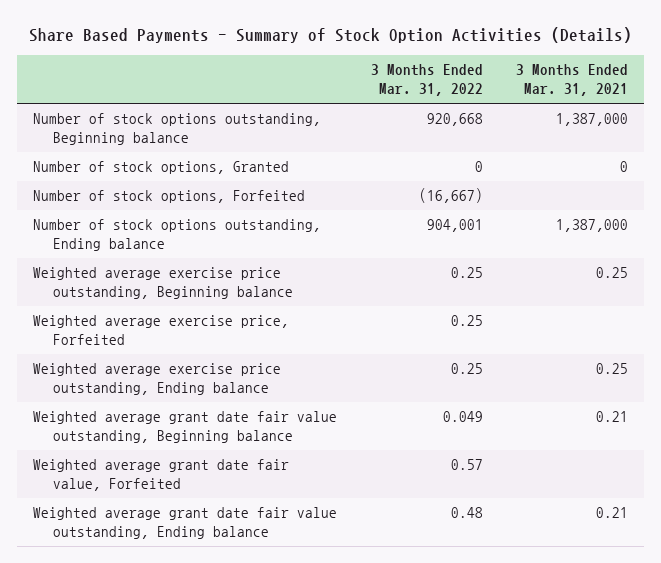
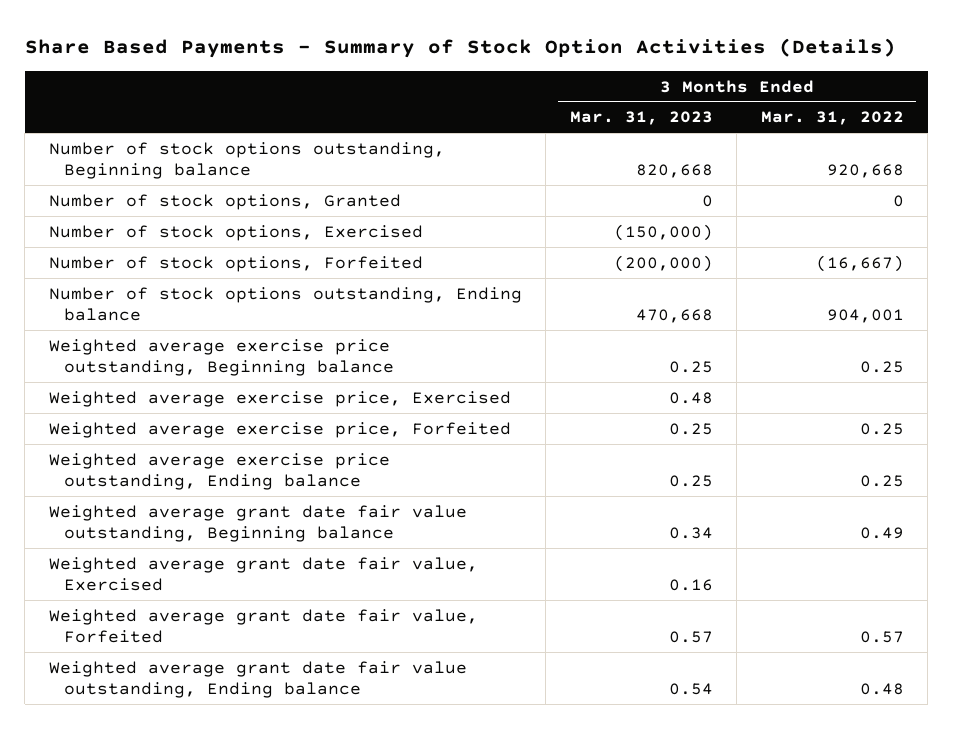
- | 3 Months Ended Mar. 31, 2022 | 3 Months Ended Mar. 31, 2021
+ | 3 Months Ended Mar. 31, 2023 | 3 Months Ended Mar. 31, 2022
+ Number of stock options, Exercised | (150,000) |
+ Weighted average exercise price, Exercised | 0.48 |
- Weighted average grant date fair value outstanding, Beginning balance | 0.049 | 0.21
+ Weighted average grant date fair value outstanding, Beginning balance | 0.34 | 0.49
+ Weighted average grant date fair value, Exercised | 0.16 |

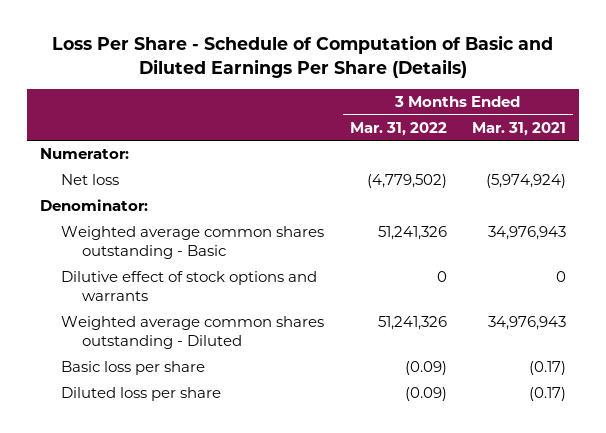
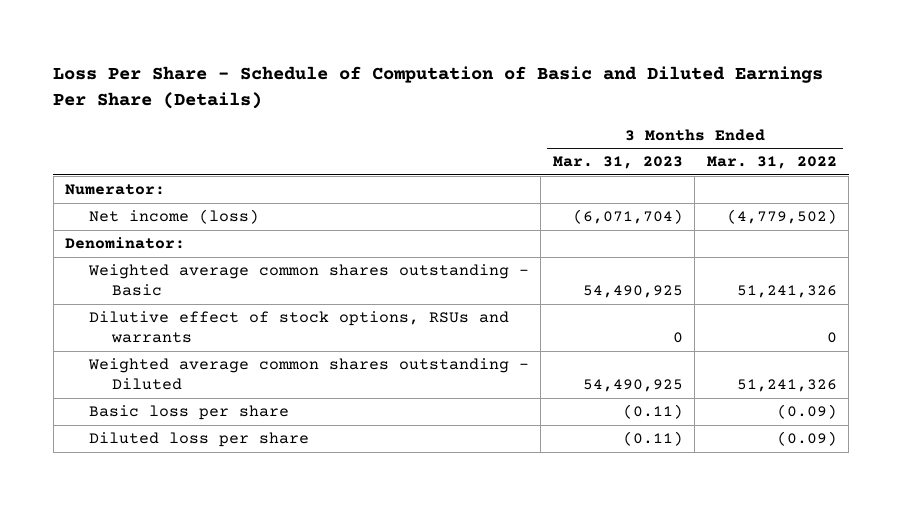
- | 3 Months Ended Mar. 31, 2022 | 3 Months Ended Mar. 31, 2021
+ | 3 Months Ended Mar. 31, 2023 | 3 Months Ended Mar. 31, 2022
- Net loss | (4,779,502) | (5,974,924)
+ Net income (loss) | (6,071,704) | (4,779,502)
- Dilutive effect of stock options and warrants | 0 | 0
+ Dilutive effect of stock options, RSUs and warrants | 0 | 0

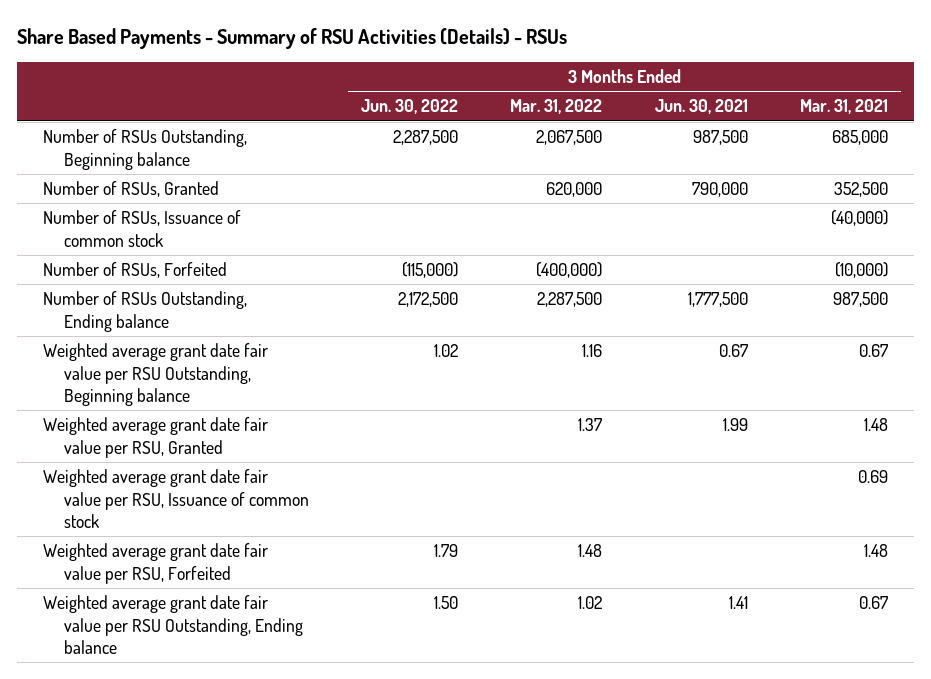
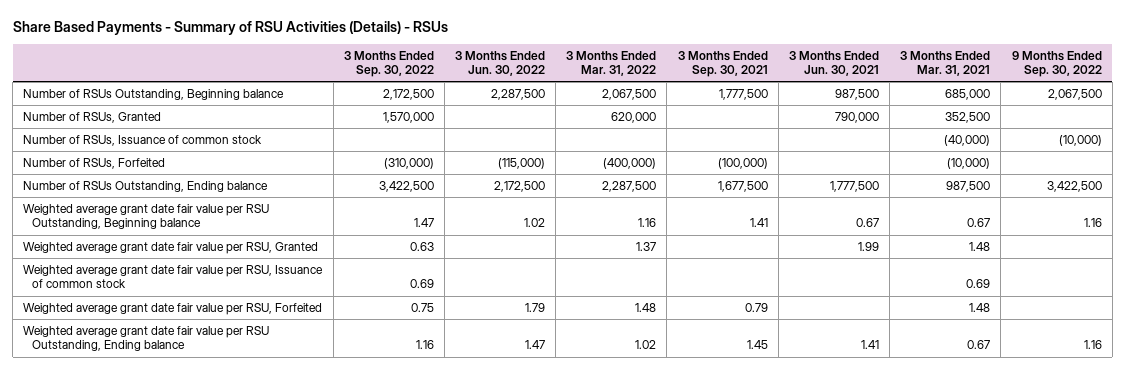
- | 3 Months Ended Jun. 30, 2022 | 3 Months Ended Mar. 31, 2022 | 3 Months Ended Jun. 30, 2021 | 3 Months Ended Mar. 31, 2021
+ | 3 Months Ended Sep. 30, 2022 | 3 Months Ended Jun. 30, 2022 | 3 Months Ended Mar. 31, 2022 | 3 Months Ended Sep. 30, 2021 | 3 Months Ended Jun. 30, 2021 | 3 Months Ended Mar. 31, 2021 | 9 Months Ended Sep. 30, 2022
- Weighted average grant date fair value per RSU Outstanding, Ending balance | 1.50 | 1.02 | 1.41 | 0.67
+ Weighted average grant date fair value per RSU Outstanding, Ending balance | 1.16 | 1.47 | 1.02 | 1.45 | 1.41 | 0.67 | 1.16

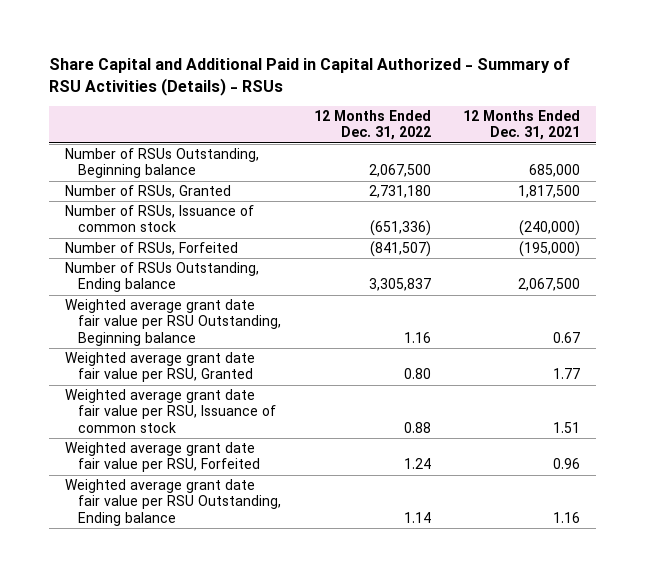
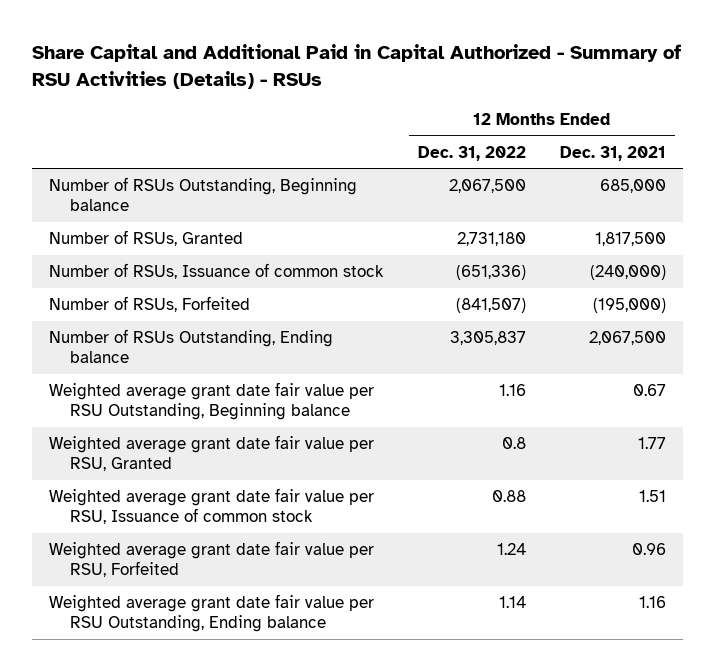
- Weighted average grant date fair value per RSU, Granted | 0.80 | 1.77
+ Weighted average grant date fair value per RSU, Granted | 0.8 | 1.77

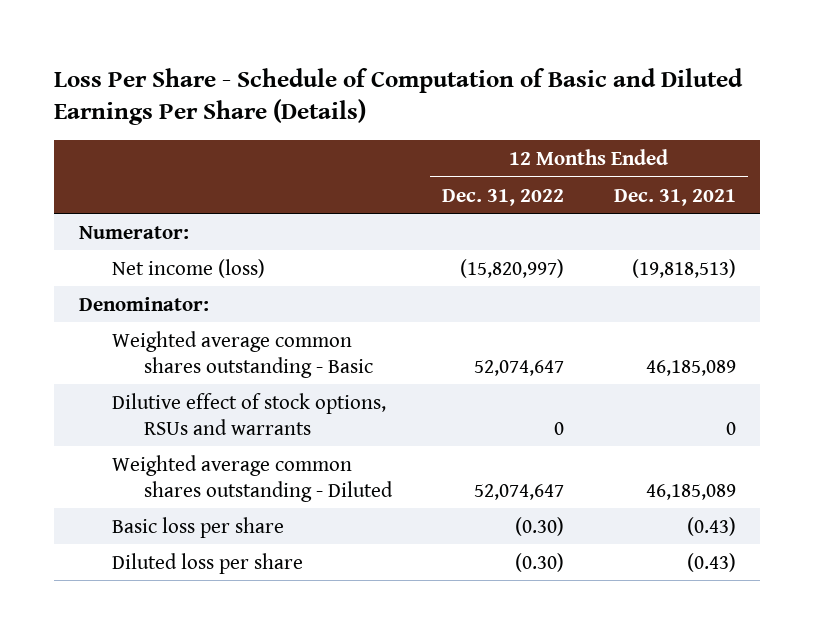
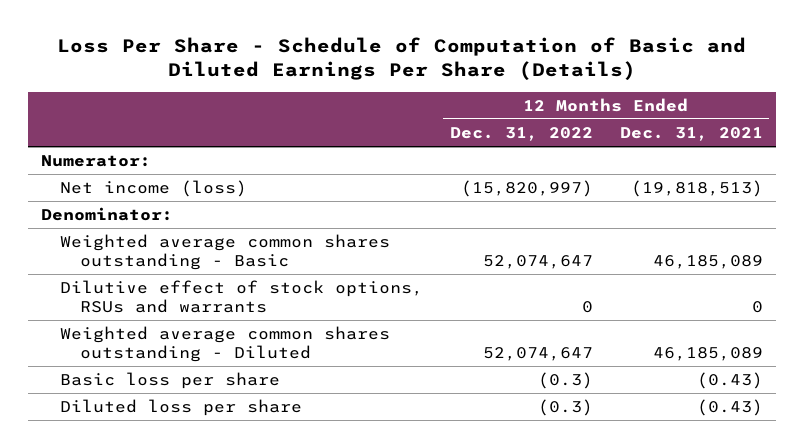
- Basic loss per share | (0.30) | (0.43)
- Diluted loss per share | (0.30) | (0.43)
+ Basic loss per share | (0.3) | (0.43)
+ Diluted loss per share | (0.3) | (0.43)

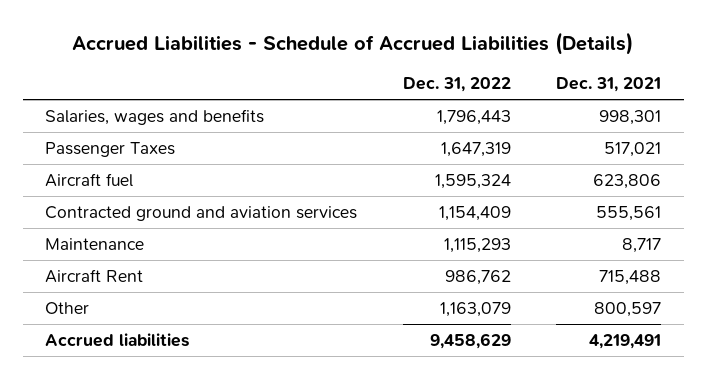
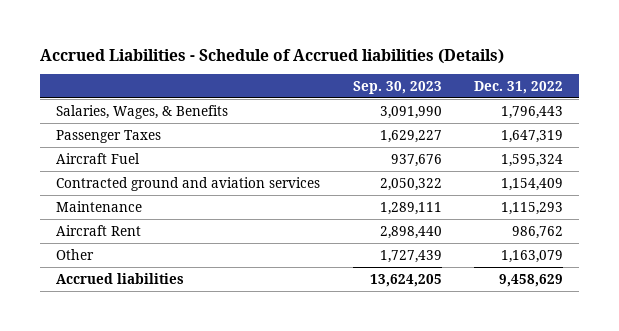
- Accrued Liabilities - Schedule of Accrued Liabilities (Details)
+ Accrued Liabilities - Schedule of Accrued liabilities (Details)
- | Dec. 31, 2022 | Dec. 31, 2021
+ | Sep. 30, 2023 | Dec. 31, 2022
- Salaries, wages and benefits | 1,796,443 | 998,301
+ Salaries, Wages, & Benefits | 3,091,990 | 1,796,443
- Aircraft fuel | 1,595,324 | 623,806
+ Aircraft Fuel | 937,676 | 1,595,324

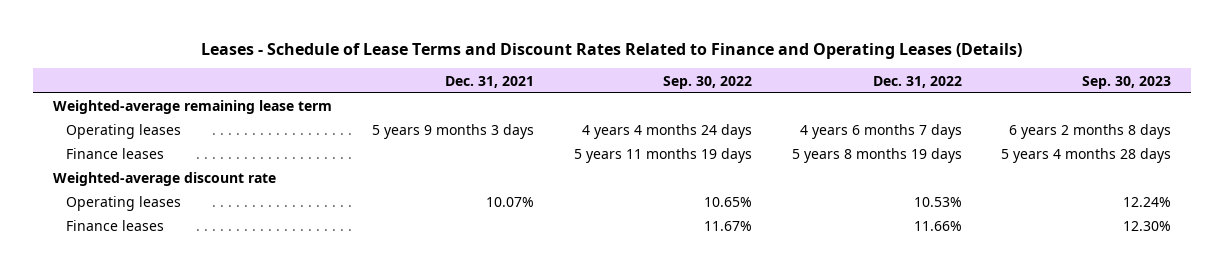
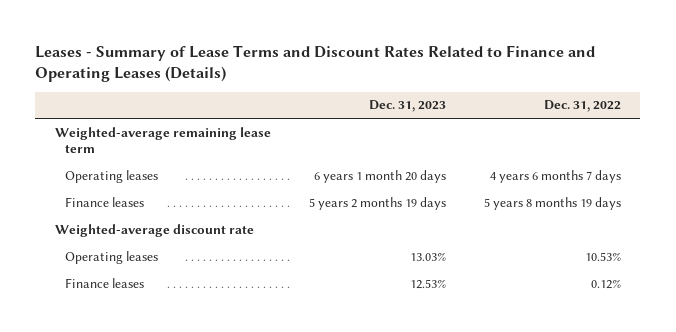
- Leases - Schedule of Lease Terms and Discount Rates Related to Finance and Operating Leases (Details)
+ Leases - Summary of Lease Terms and Discount Rates Related to Finance and Operating Leases (Details)
- | Dec. 31, 2021 | Sep. 30, 2022 | Dec. 31, 2022 | Sep. 30, 2023
+ | Dec. 31, 2023 | Dec. 31, 2022
- Finance leases | | 11.67% | 11.66% | 12.30%
+ Finance leases | 12.53% | 0.12%

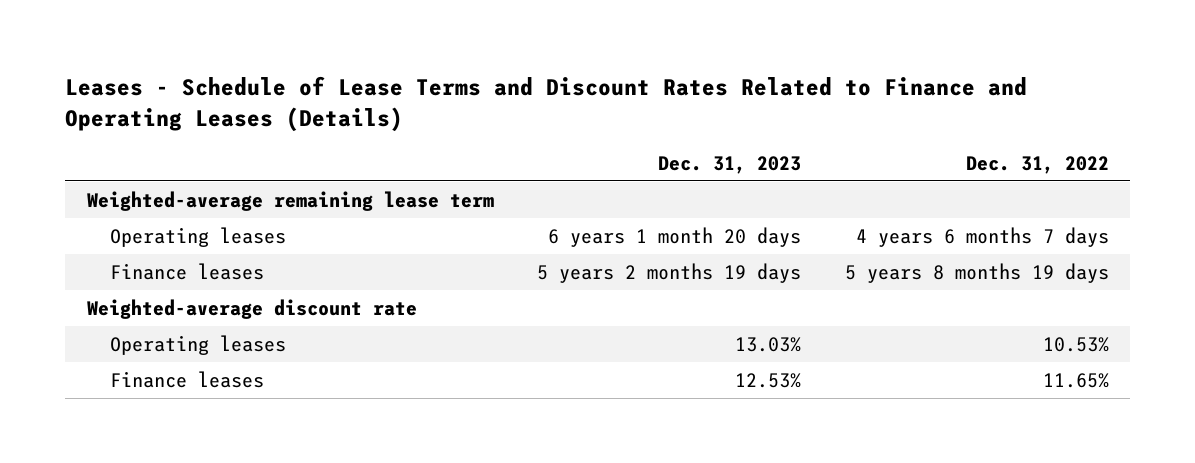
- Leases - Summary of Lease Terms and Discount Rates Related to Finance and Operating Leases (Details)
+ Leases - Schedule of Lease Terms and Discount Rates Related to Finance and Operating Leases (Details)
- Finance leases | 12.53% | 0.12%
+ Finance leases | 12.53% | 11.65%

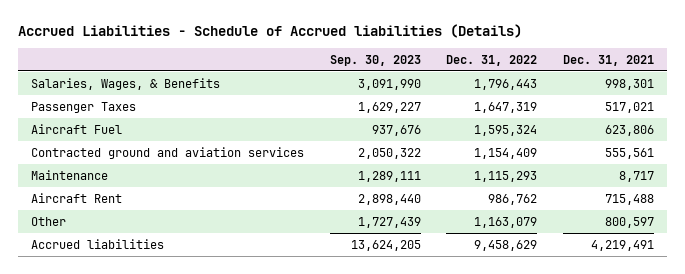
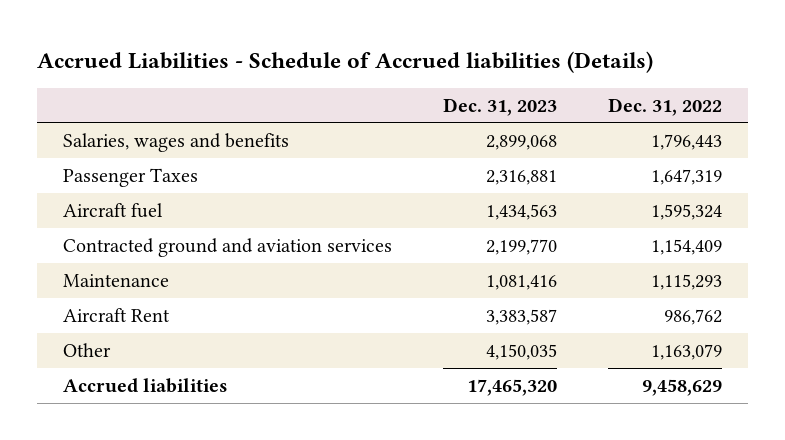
- | Sep. 30, 2023 | Dec. 31, 2022 | Dec. 31, 2021
+ | Dec. 31, 2023 | Dec. 31, 2022
- Salaries, Wages, & Benefits | 3,091,990 | 1,796,443 | 998,301
+ Salaries, wages and benefits | 2,899,068 | 1,796,443
- Aircraft Fuel | 937,676 | 1,595,324 | 623,806
+ Aircraft fuel | 1,434,563 | 1,595,324

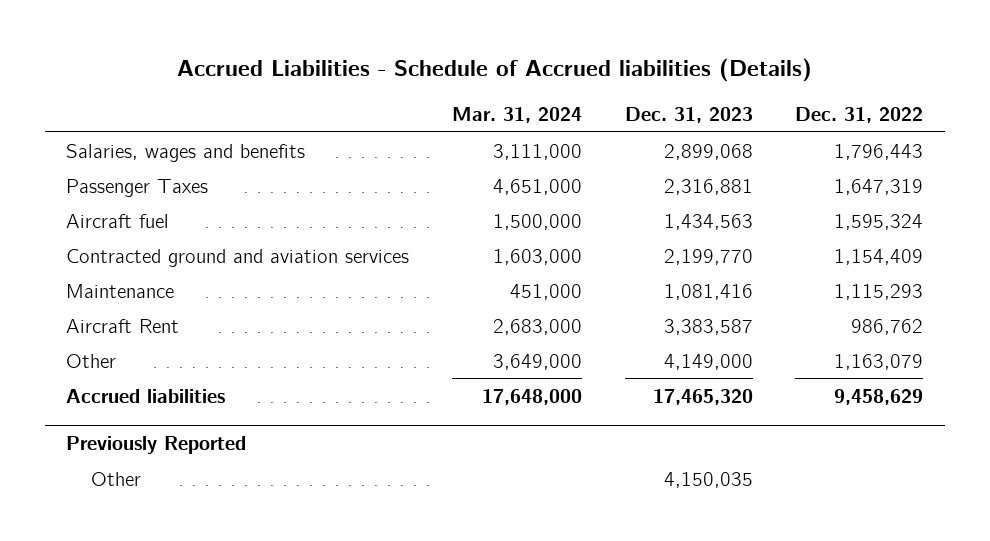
- | Dec. 31, 2023 | Dec. 31, 2022
+ | Mar. 31, 2024 | Dec. 31, 2023 | Dec. 31, 2022
- Other | 4,150,035 | 1,163,079
+ Other | 3,649,000 | 4,149,000 | 1,163,079
+ Previously Reported
+ Other | | 4,150,035 |

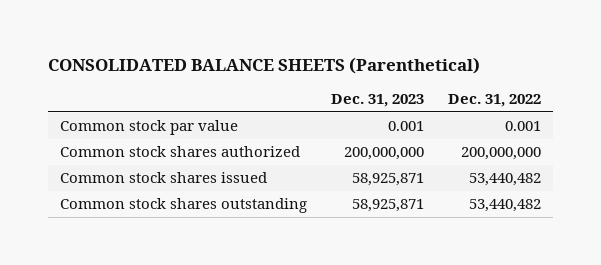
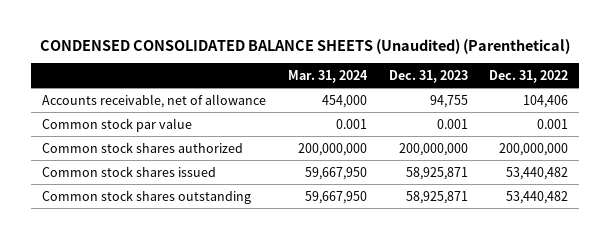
- CONSOLIDATED BALANCE SHEETS (Parenthetical)
+ CONDENSED CONSOLIDATED BALANCE SHEETS (Unaudited) (Parenthetical)
- | Dec. 31, 2023 | Dec. 31, 2022
+ | Mar. 31, 2024 | Dec. 31, 2023 | Dec. 31, 2022
+ Accounts receivable, net of allowance | 454,000 | 94,755 | 104,406

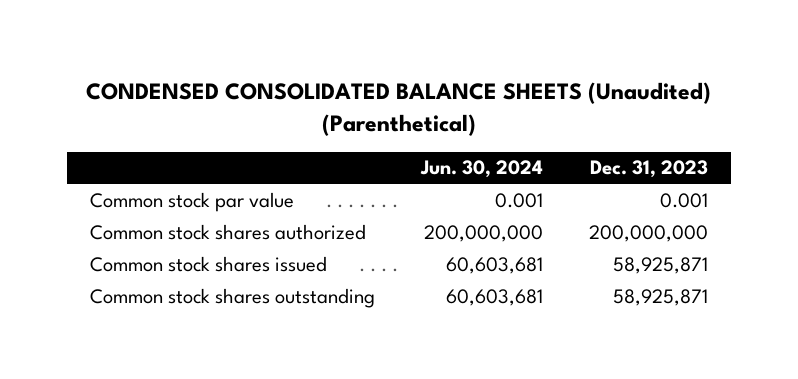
- | Mar. 31, 2024 | Dec. 31, 2023 | Dec. 31, 2022
+ | Jun. 30, 2024 | Dec. 31, 2023
- Accounts receivable, net of allowance | 454,000 | 94,755 | 104,406

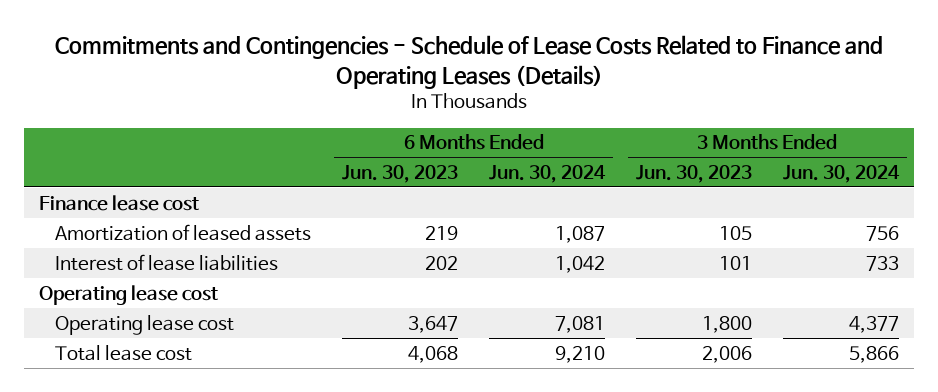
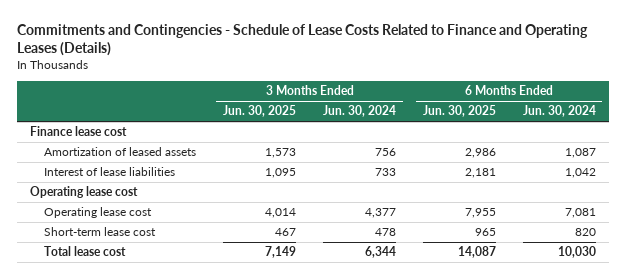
- | 6 Months Ended Jun. 30, 2023 | 6 Months Ended Jun. 30, 2024 | 3 Months Ended Jun. 30, 2023 | 3 Months Ended Jun. 30, 2024
+ | 3 Months Ended Jun. 30, 2025 | 3 Months Ended Jun. 30, 2024 | 6 Months Ended Jun. 30, 2025 | 6 Months Ended Jun. 30, 2024
- Total lease cost | 4,068 | 9,210 | 2,006 | 5,866
+ Short-term lease cost | 467 | 478 | 965 | 820
+ Total lease cost | 7,149 | 6,344 | 14,087 | 10,030

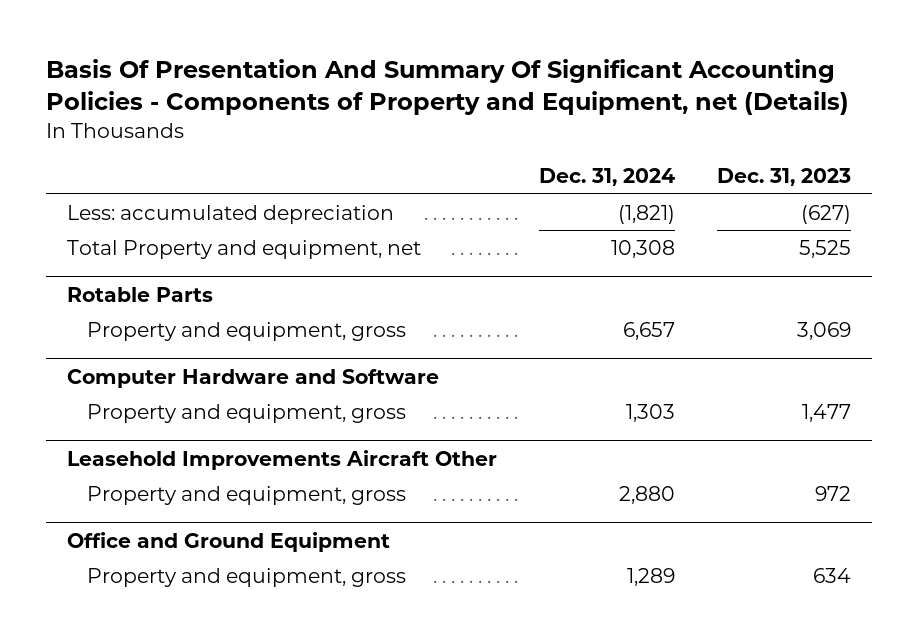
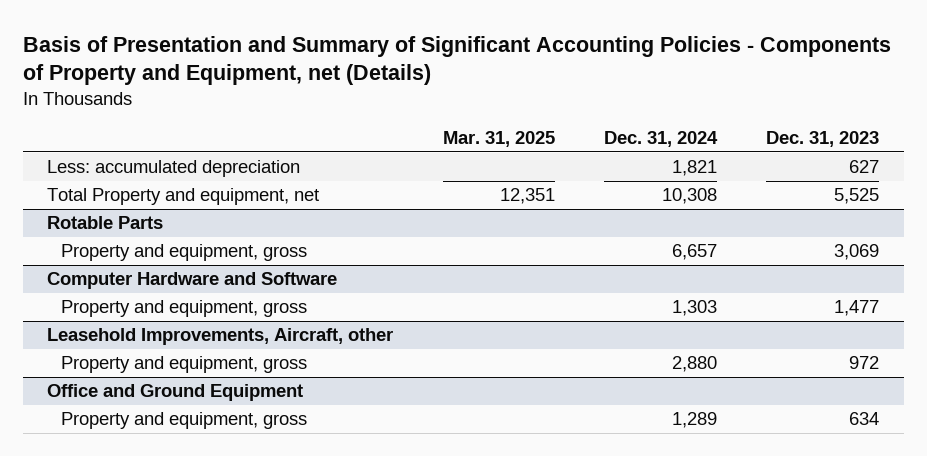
- Basis Of Presentation And Summary Of Significant Accounting Policies - Components of Property and Equipment, net (Details)
+ Basis of Presentation and Summary of Significant Accounting Policies - Components of Property and Equipment, net (Details)
- | Dec. 31, 2024 | Dec. 31, 2023
+ | Mar. 31, 2025 | Dec. 31, 2024 | Dec. 31, 2023
- Less: accumulated depreciation | (1,821) | (627)
+ Less: accumulated depreciation | | 1,821 | 627
- Leasehold Improvements Aircraft Other
+ Leasehold Improvements, Aircraft, other

